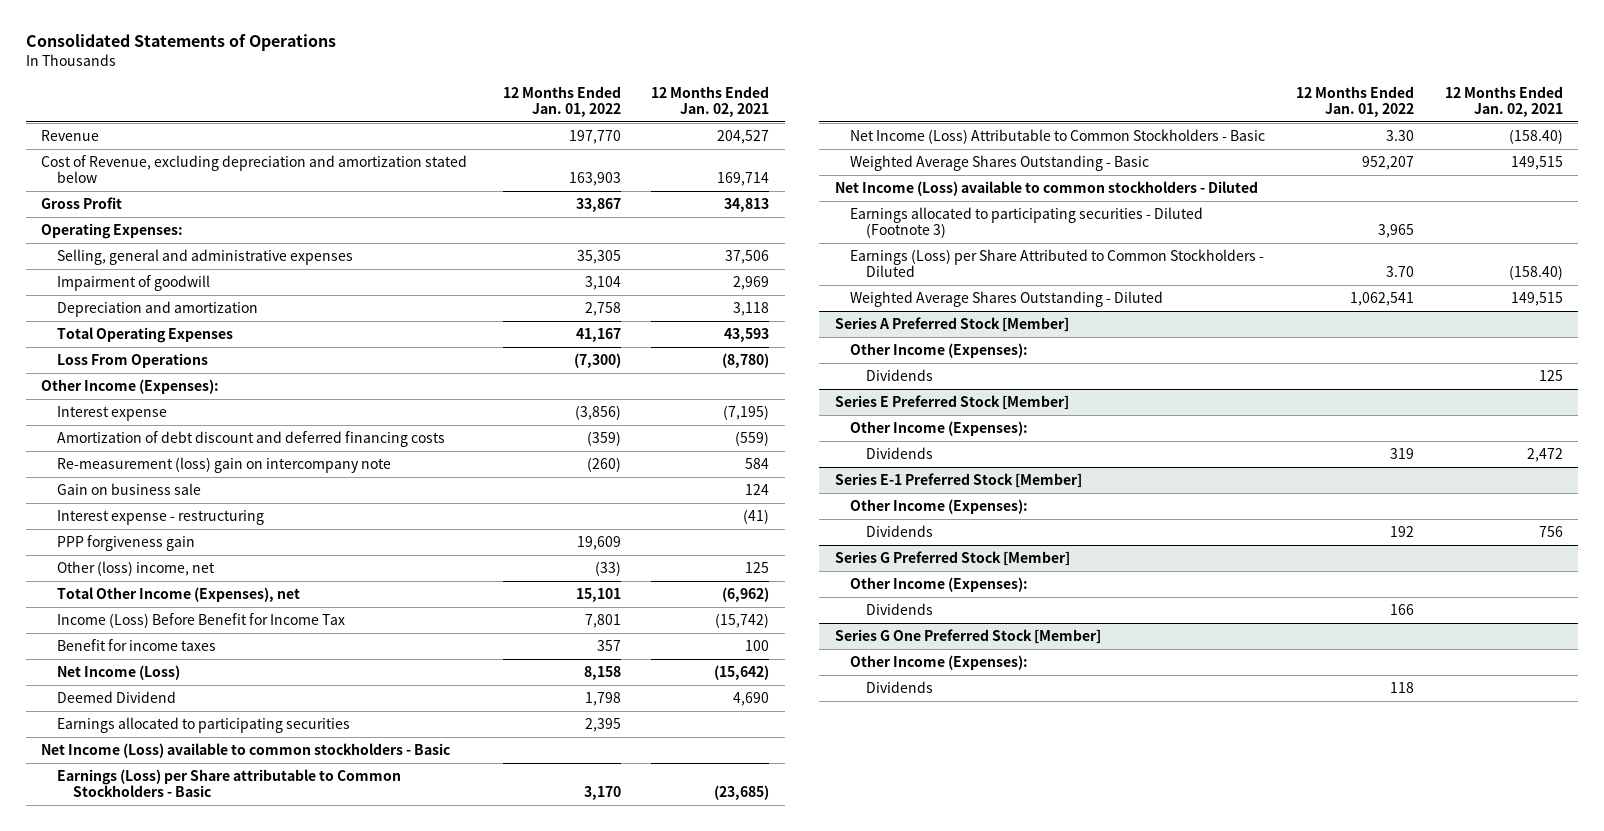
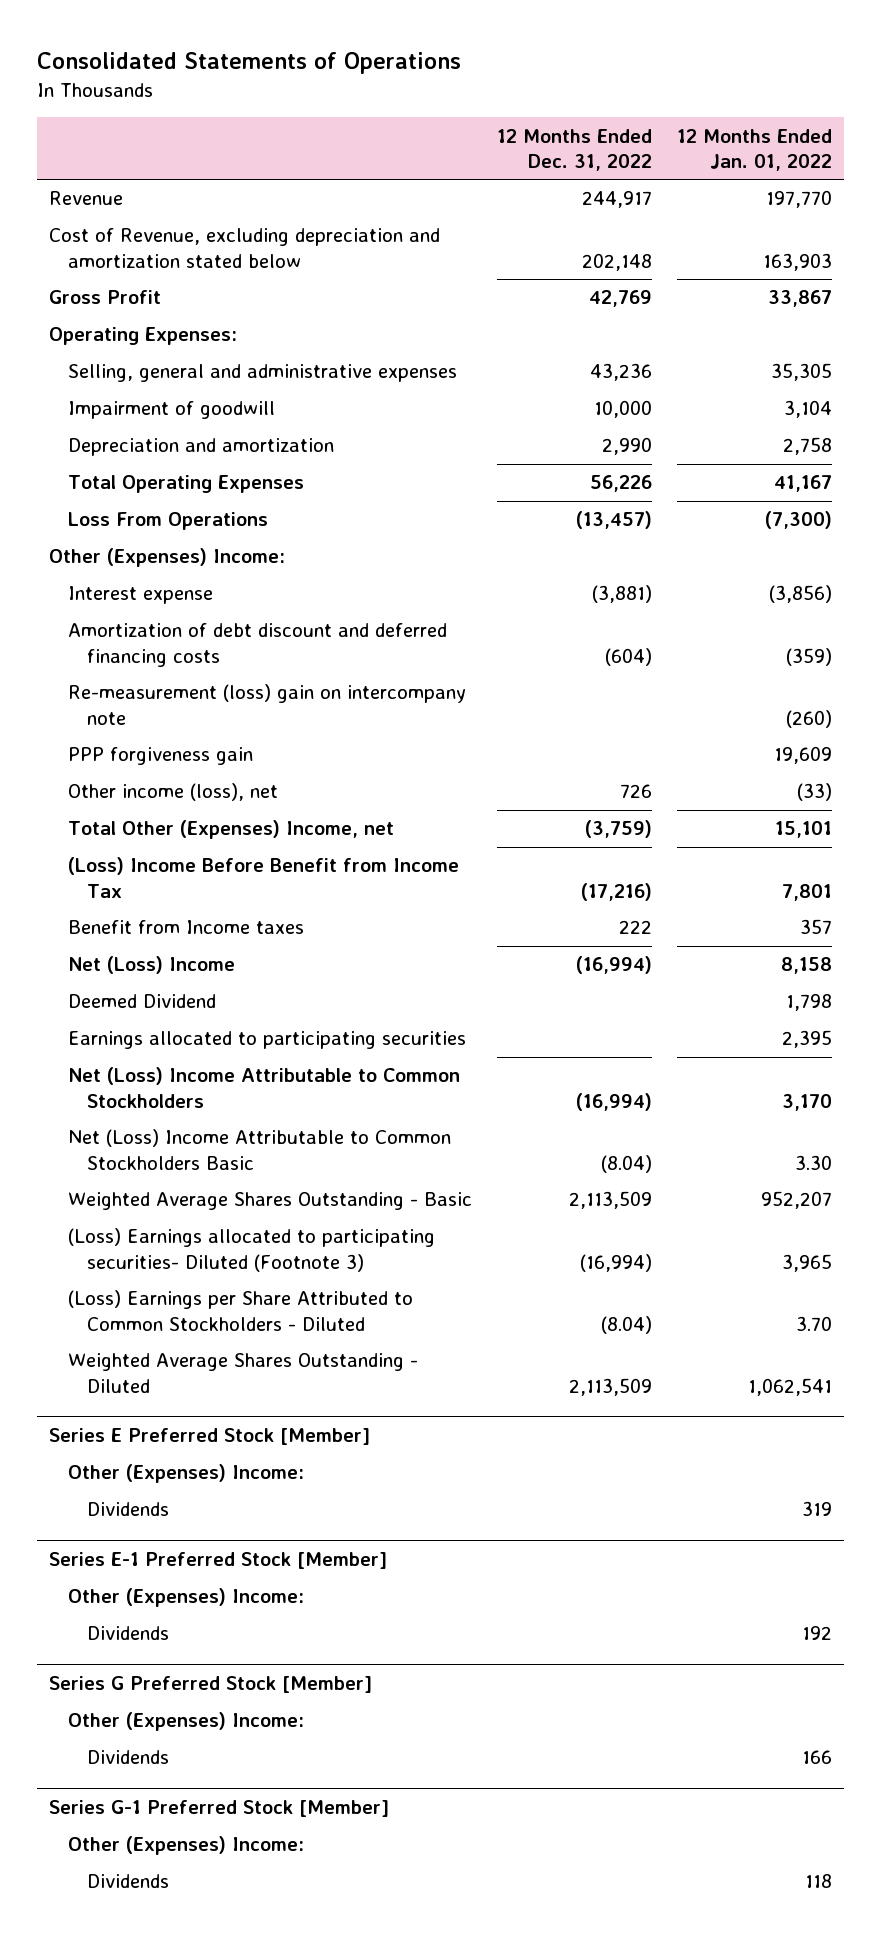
- | 12 Months Ended Jan. 01, 2022 | 12 Months Ended Jan. 02, 2021
+ | 12 Months Ended Dec. 31, 2022 | 12 Months Ended Jan. 01, 2022
- Other Income (Expenses):
+ Other (Expenses) Income:
- Gain on business sale | | 124
- Interest expense - restructuring | | (41)
- Other (loss) income, net | (33) | 125
- Total Other Income (Expenses), net | 15,101 | (6,962)
- Income (Loss) Before Benefit for Income Tax | 7,801 | (15,742)
- Benefit for income taxes | 357 | 100
- Net Income (Loss) | 8,158 | (15,642)
+ Other income (loss), net | 726 | (33)
+ Total Other (Expenses) Income, net | (3,759) | 15,101
+ (Loss) Income Before Benefit from Income Tax | (17,216) | 7,801
+ Benefit from Income taxes | 222 | 357
+ Net (Loss) Income | (16,994) | 8,158
- Net Income (Loss) available to common stockholders - Basic
- Earnings (Loss) per Share attributable to Common Stockholders - Basic | 3,170 | (23,685)
- Net Income (Loss) Attributable to Common Stockholders - Basic | 3.30 | (158.40)
+ Net (Loss) Income Attributable to Common Stockholders | (16,994) | 3,170
+ Net (Loss) Income Attributable to Common Stockholders Basic | (8.04) | 3.30
- Net Income (Loss) available to common stockholders - Diluted
- Earnings allocated to participating securities - Diluted (Footnote 3) | 3,965 |
- Earnings (Loss) per Share Attributed to Common Stockholders - Diluted | 3.70 | (158.40)
+ (Loss) Earnings allocated to participating securities- Diluted (Footnote 3) | (16,994) | 3,965
+ (Loss) Earnings per Share Attributed to Common Stockholders - Diluted | (8.04) | 3.70
- Series A Preferred Stock [Member]
- Other Income (Expenses):
- Dividends | | 125
@ Series E Preferred Stock [Member]
- Other Income (Expenses):
+ Other (Expenses) Income:
@ Series E-1 Preferred Stock [Member]
- Other Income (Expenses):
+ Other (Expenses) Income:
@ Series G Preferred Stock [Member]
- Other Income (Expenses):
+ Other (Expenses) Income:
- Series G One Preferred Stock [Member]
- Other Income (Expenses):
+ Series G-1 Preferred Stock [Member]
+ Other (Expenses) Income:

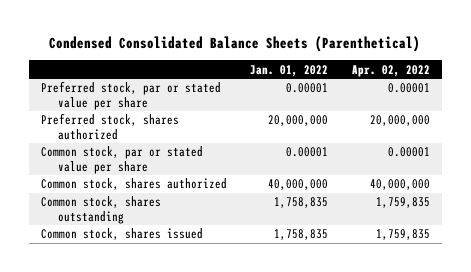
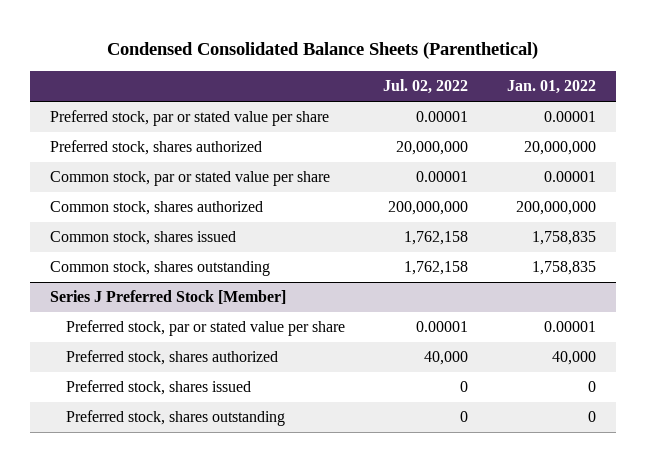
- | Jan. 01, 2022 | Apr. 02, 2022
+ | Jul. 02, 2022 | Jan. 01, 2022
- Common stock, shares authorized | 40,000,000 | 40,000,000
+ Common stock, shares authorized | 200,000,000 | 200,000,000
moved down: Common stock, shares outstanding | 1,762,158 | 1,758,835
+ Series J Preferred Stock [Member]
+ Preferred stock, par or stated value per share | 0.00001 | 0.00001
+ Preferred stock, shares authorized | 40,000 | 40,000
+ Preferred stock, shares issued | 0 | 0
+ Preferred stock, shares outstanding | 0 | 0

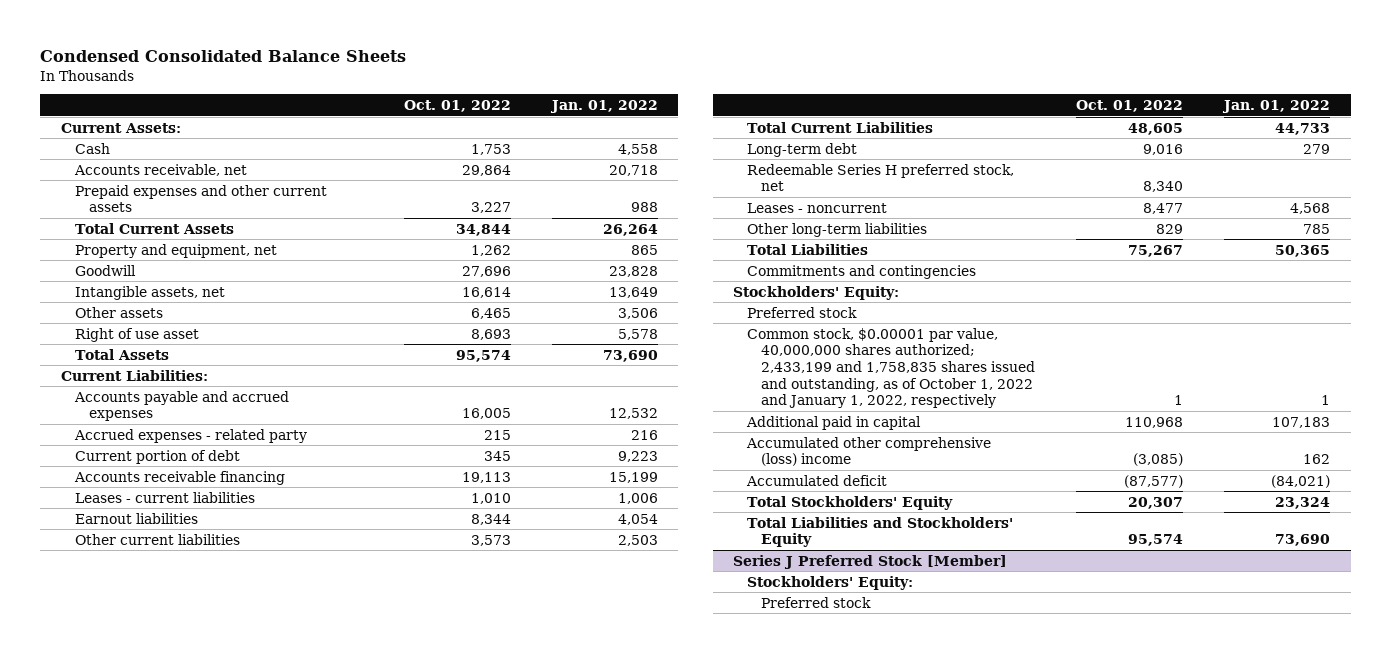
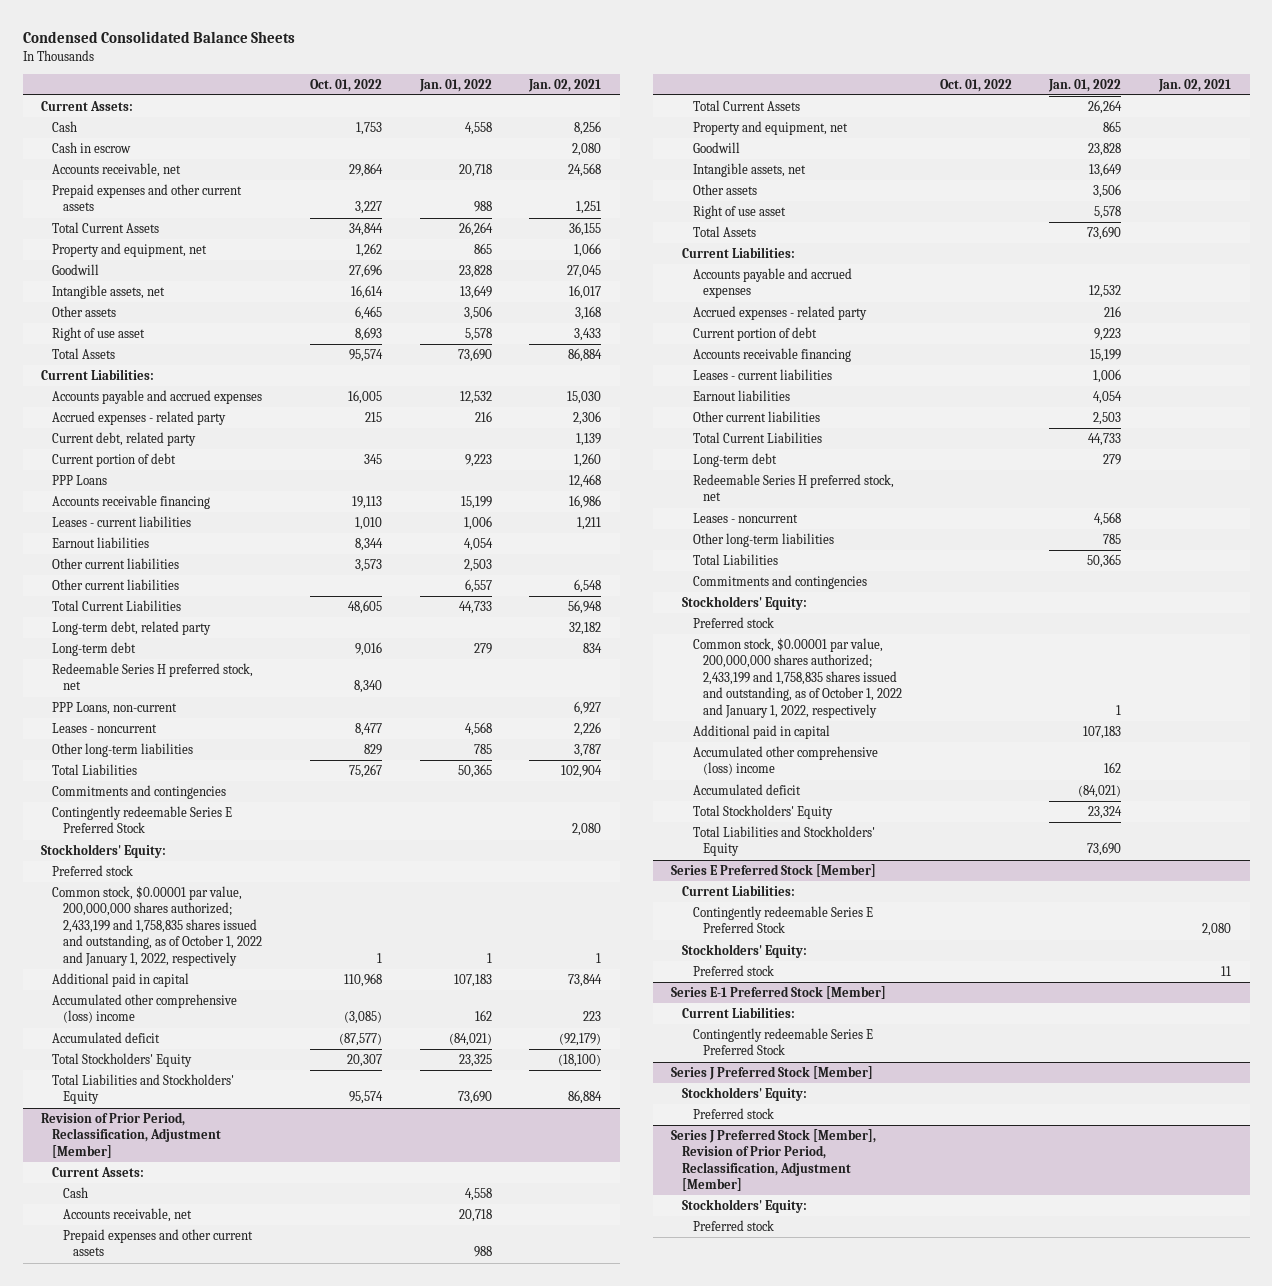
- | Oct. 01, 2022 | Jan. 01, 2022
+ | Oct. 01, 2022 | Jan. 01, 2022 | Jan. 02, 2021
+ Cash in escrow | | | 2,080
+ Current debt, related party | | | 1,139
+ PPP Loans | | | 12,468
+ Other current liabilities | | 6,557 | 6,548
+ Long-term debt, related party | | | 32,182
+ PPP Loans, non-current | | | 6,927
+ Contingently redeemable Series E Preferred Stock | | | 2,080
- Common stock, $0.00001 par value, 40,000,000 shares authorized; 2,433,199 and 1,758,835 shares issued and outstanding, as of October 1, 2022 and January 1, 2022, respectively | 1 | 1
+ Common stock, $0.00001 par value, 200,000,000 shares authorized; 2,433,199 and 1,758,835 shares issued and outstanding, as of October 1, 2022 and January 1, 2022, respectively | 1 | 1 | 1
- Total Stockholders' Equity | 20,307 | 23,324
+ Total Stockholders' Equity | 20,307 | 23,325 | (18,100)
+ Revision of Prior Period, Reclassification, Adjustment [Member]
+ Current Assets:
+ Cash | | 4,558 |
+ Accounts receivable, net | | 20,718 |
+ Prepaid expenses and other current assets | | 988 |
+ Total Current Assets | | 26,264 |
+ Property and equipment, net | | 865 |
+ Goodwill | | 23,828 |
+ Intangible assets, net | | 13,649 |
+ Other assets | | 3,506 |
+ Right of use asset | | 5,578 |
+ Total Assets | | 73,690 |
+ Current Liabilities:
+ Accounts payable and accrued expenses | | 12,532 |
+ Accrued expenses - related party | | 216 |
+ Current portion of debt | | 9,223 |
+ Accounts receivable financing | | 15,199 |
+ Leases - current liabilities | | 1,006 |
+ Earnout liabilities | | 4,054 |
+ Other current liabilities | | 2,503 |
+ Total Current Liabilities | | 44,733 |
+ Long-term debt | | 279 |
+ Redeemable Series H preferred stock, net
+ Leases - noncurrent | | 4,568 |
+ Other long-term liabilities | | 785 |
+ Total Liabilities | | 50,365 |
+ Commitments and contingencies
+ Stockholders' Equity:
+ Preferred stock
+ Common stock, $0.00001 par value, 200,000,000 shares authorized; 2,433,199 and 1,758,835 shares issued and outstanding, as of October 1, 2022 and January 1, 2022, respectively | | 1 |
+ Additional paid in capital | | 107,183 |
+ Accumulated other comprehensive (loss) income | | 162 |
+ Accumulated deficit | | (84,021) |
+ Total Stockholders' Equity | | 23,324 |
+ Total Liabilities and Stockholders' Equity | | 73,690 |
+ Series E Preferred Stock [Member]
+ Current Liabilities:
+ Contingently redeemable Series E Preferred Stock | | | 2,080
+ Stockholders' Equity:
+ Preferred stock | | | 11
+ Series E-1 Preferred Stock [Member]
+ Current Liabilities:
+ Contingently redeemable Series E Preferred Stock
+ Series J Preferred Stock [Member], Revision of Prior Period, Reclassification, Adjustment [Member]
+ Stockholders' Equity:
+ Preferred stock

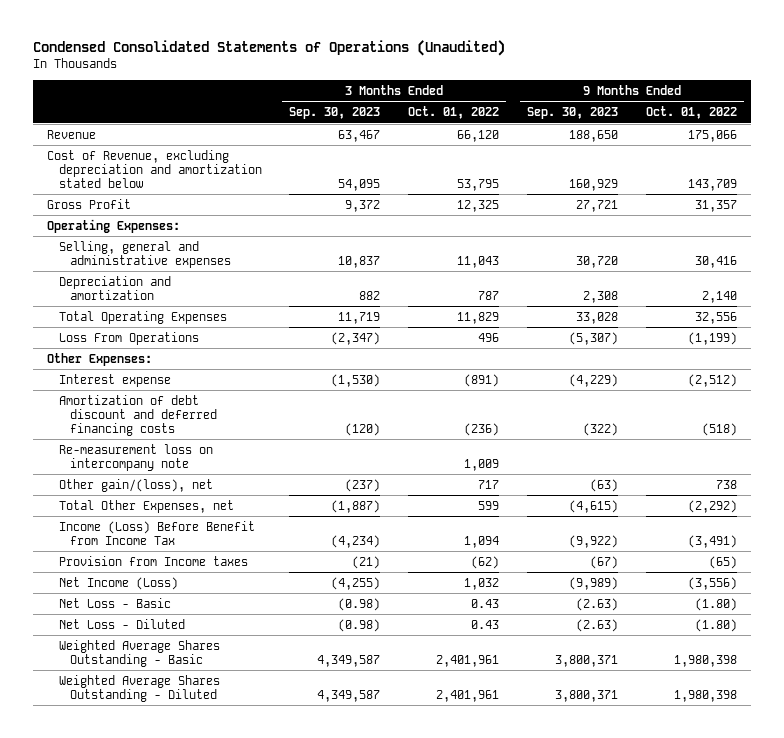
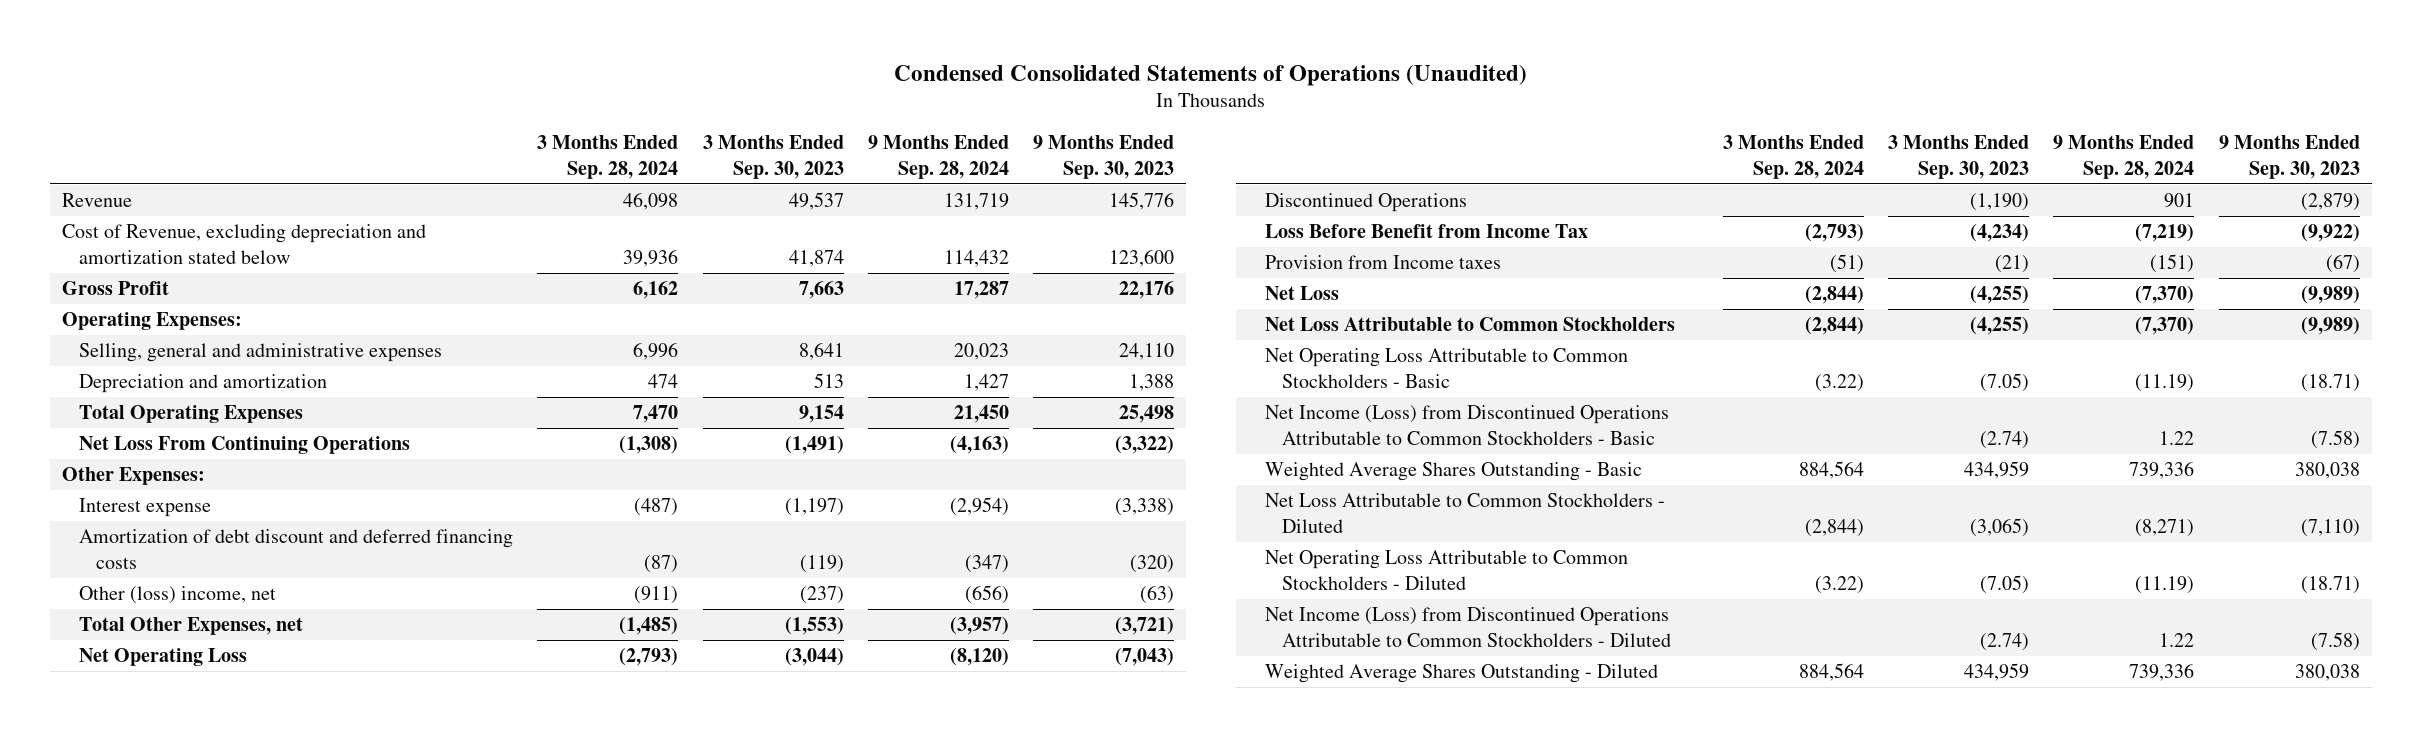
- | 3 Months Ended Sep. 30, 2023 | 3 Months Ended Oct. 01, 2022 | 9 Months Ended Sep. 30, 2023 | 9 Months Ended Oct. 01, 2022
+ | 3 Months Ended Sep. 28, 2024 | 3 Months Ended Sep. 30, 2023 | 9 Months Ended Sep. 28, 2024 | 9 Months Ended Sep. 30, 2023
- Revenue | 63,467 | 66,120 | 188,650 | 175,066
- Cost of Revenue, excluding depreciation and amortization stated below | 54,095 | 53,795 | 160,929 | 143,709
- Gross Profit | 9,372 | 12,325 | 27,721 | 31,357
+ Revenue | 46,098 | 49,537 | 131,719 | 145,776
+ Cost of Revenue, excluding depreciation and amortization stated below | 39,936 | 41,874 | 114,432 | 123,600
+ Gross Profit | 6,162 | 7,663 | 17,287 | 22,176
- Selling, general and administrative expenses | 10,837 | 11,043 | 30,720 | 30,416
- Depreciation and amortization | 882 | 787 | 2,308 | 2,140
- Total Operating Expenses | 11,719 | 11,829 | 33,028 | 32,556
- Loss From Operations | (2,347) | 496 | (5,307) | (1,199)
+ Selling, general and administrative expenses | 6,996 | 8,641 | 20,023 | 24,110
+ Depreciation and amortization | 474 | 513 | 1,427 | 1,388
+ Total Operating Expenses | 7,470 | 9,154 | 21,450 | 25,498
+ Net Loss From Continuing Operations | (1,308) | (1,491) | (4,163) | (3,322)
- Interest expense | (1,530) | (891) | (4,229) | (2,512)
- Amortization of debt discount and deferred financing costs | (120) | (236) | (322) | (518)
- Re-measurement loss on intercompany note | | 1,009 | |
- Other gain/(loss), net | (237) | 717 | (63) | 738
- Total Other Expenses, net | (1,887) | 599 | (4,615) | (2,292)
- Income (Loss) Before Benefit from Income Tax | (4,234) | 1,094 | (9,922) | (3,491)
+ Interest expense | (487) | (1,197) | (2,954) | (3,338)
+ Amortization of debt discount and deferred financing costs | (87) | (119) | (347) | (320)
+ Other (loss) income, net | (911) | (237) | (656) | (63)
+ Total Other Expenses, net | (1,485) | (1,553) | (3,957) | (3,721)
+ Net Operating Loss | (2,793) | (3,044) | (8,120) | (7,043)
+ Discontinued Operations | | (1,190) | 901 | (2,879)
+ Loss Before Benefit from Income Tax | (2,793) | (4,234) | (7,219) | (9,922)
- Net Income (Loss) | (4,255) | 1,032 | (9,989) | (3,556)
- Net Loss - Basic | (0.98) | 0.43 | (2.63) | (1.80)
- Net Loss - Diluted | (0.98) | 0.43 | (2.63) | (1.80)
- Weighted Average Shares Outstanding - Basic | 4,349,587 | 2,401,961 | 3,800,371 | 1,980,398
- Weighted Average Shares Outstanding - Diluted | 4,349,587 | 2,401,961 | 3,800,371 | 1,980,398
+ Net Loss | (2,844) | (4,255) | (7,370) | (9,989)
+ Net Loss Attributable to Common Stockholders | (2,844) | (4,255) | (7,370) | (9,989)
+ Net Operating Loss Attributable to Common Stockholders - Basic | (3.22) | (7.05) | (11.19) | (18.71)
+ Net Income (Loss) from Discontinued Operations Attributable to Common Stockholders - Basic | | (2.74) | 1.22 | (7.58)
+ Weighted Average Shares Outstanding - Basic | 884,564 | 434,959 | 739,336 | 380,038
+ Net Loss Attributable to Common Stockholders - Diluted | (2,844) | (3,065) | (8,271) | (7,110)
+ Net Operating Loss Attributable to Common Stockholders - Diluted | (3.22) | (7.05) | (11.19) | (18.71)
+ Net Income (Loss) from Discontinued Operations Attributable to Common Stockholders - Diluted | | (2.74) | 1.22 | (7.58)
+ Weighted Average Shares Outstanding - Diluted | 884,564 | 434,959 | 739,336 | 380,038

